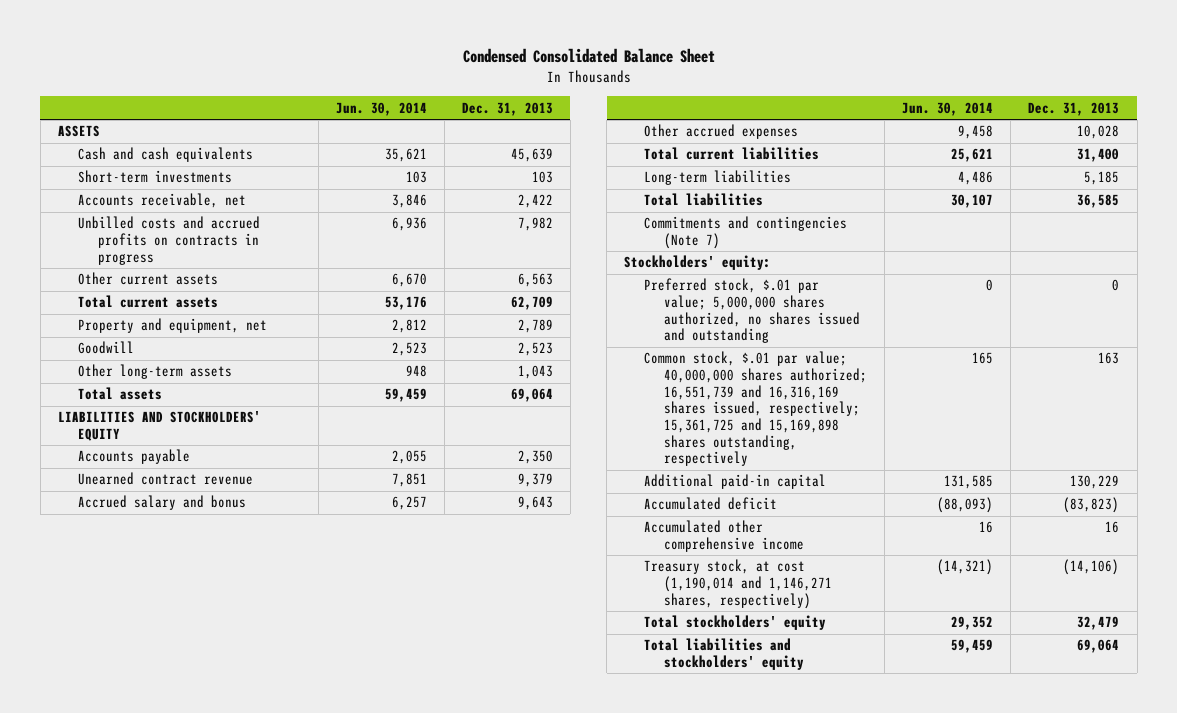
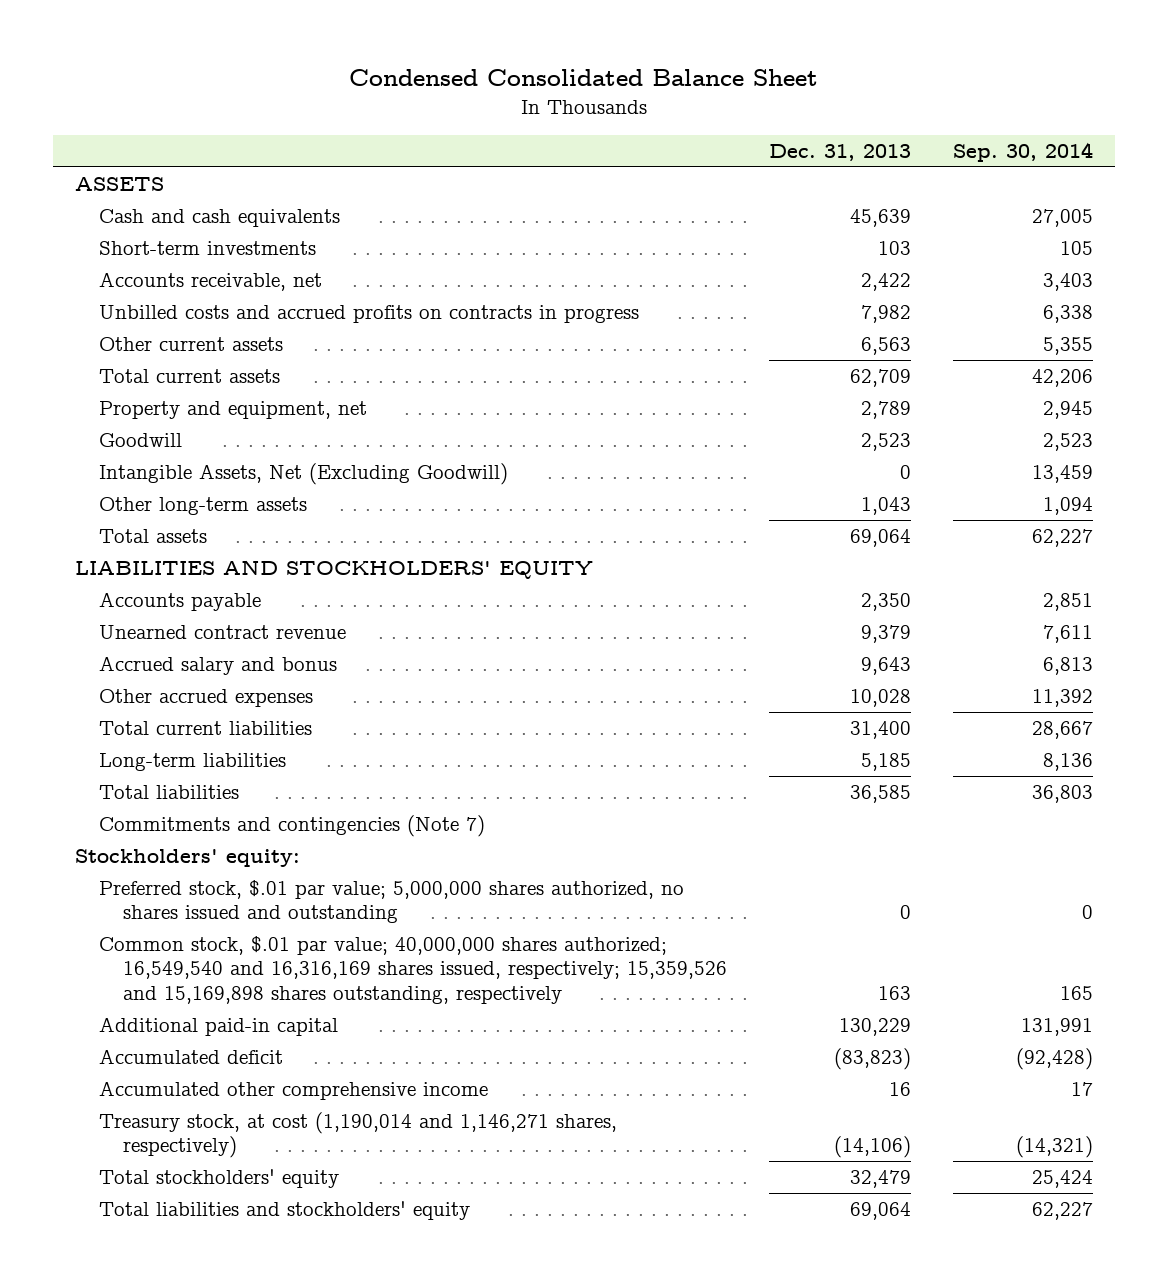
- | Jun. 30, 2014 | Dec. 31, 2013
+ | Dec. 31, 2013 | Sep. 30, 2014
+ Intangible Assets, Net (Excluding Goodwill) | 0 | 13,459
- Common stock, $.01 par value; 40,000,000 shares authorized; 16,551,739 and 16,316,169 shares issued, respectively; 15,361,725 and 15,169,898 shares outstanding, respectively | 165 | 163
+ Common stock, $.01 par value; 40,000,000 shares authorized; 16,549,540 and 16,316,169 shares issued, respectively; 15,359,526 and 15,169,898 shares outstanding, respectively | 163 | 165

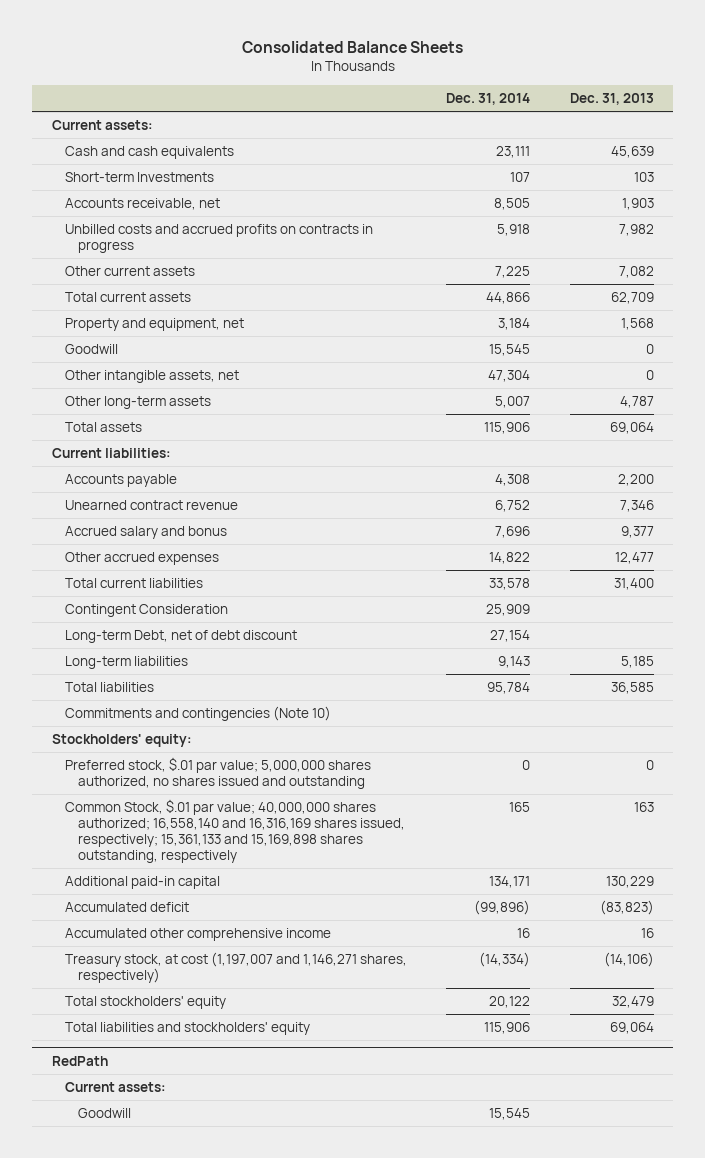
- Condensed Consolidated Balance Sheet
+ Consolidated Balance Sheets
- | Dec. 31, 2013 | Sep. 30, 2014
+ | Dec. 31, 2014 | Dec. 31, 2013
- ASSETS
+ Current assets:
- Short-term investments | 103 | 105
- Accounts receivable, net | 2,422 | 3,403
+ Short-term Investments | 107 | 103
+ Accounts receivable, net | 8,505 | 1,903
- Other current assets | 6,563 | 5,355
+ Other current assets | 7,225 | 7,082
- Property and equipment, net | 2,789 | 2,945
- Goodwill | 2,523 | 2,523
- Intangible Assets, Net (Excluding Goodwill) | 0 | 13,459
- Other long-term assets | 1,043 | 1,094
+ Property and equipment, net | 3,184 | 1,568
+ Goodwill | 15,545 | 0
+ Other intangible assets, net | 47,304 | 0
+ Other long-term assets | 5,007 | 4,787
- LIABILITIES AND STOCKHOLDERS' EQUITY
- Accounts payable | 2,350 | 2,851
- Unearned contract revenue | 9,379 | 7,611
- Accrued salary and bonus | 9,643 | 6,813
- Other accrued expenses | 10,028 | 11,392
+ Current liabilities:
+ Accounts payable | 4,308 | 2,200
+ Unearned contract revenue | 6,752 | 7,346
+ Accrued salary and bonus | 7,696 | 9,377
+ Other accrued expenses | 14,822 | 12,477
+ Contingent Consideration | 25,909 |
+ Long-term Debt, net of debt discount | 27,154 |
- Commitments and contingencies (Note 7)
+ Commitments and contingencies (Note 10)
- Common stock, $.01 par value; 40,000,000 shares authorized; 16,549,540 and 16,316,169 shares issued, respectively; 15,359,526 and 15,169,898 shares outstanding, respectively | 163 | 165
+ Common Stock, $.01 par value; 40,000,000 shares authorized; 16,558,140 and 16,316,169 shares issued, respectively; 15,361,133 and 15,169,898 shares outstanding, respectively | 165 | 163
- Treasury stock, at cost (1,190,014 and 1,146,271 shares, respectively) | (14,106) | (14,321)
+ Treasury stock, at cost (1,197,007 and 1,146,271 shares, respectively) | (14,334) | (14,106)
+ RedPath
+ Current assets:
+ Goodwill | 15,545 |

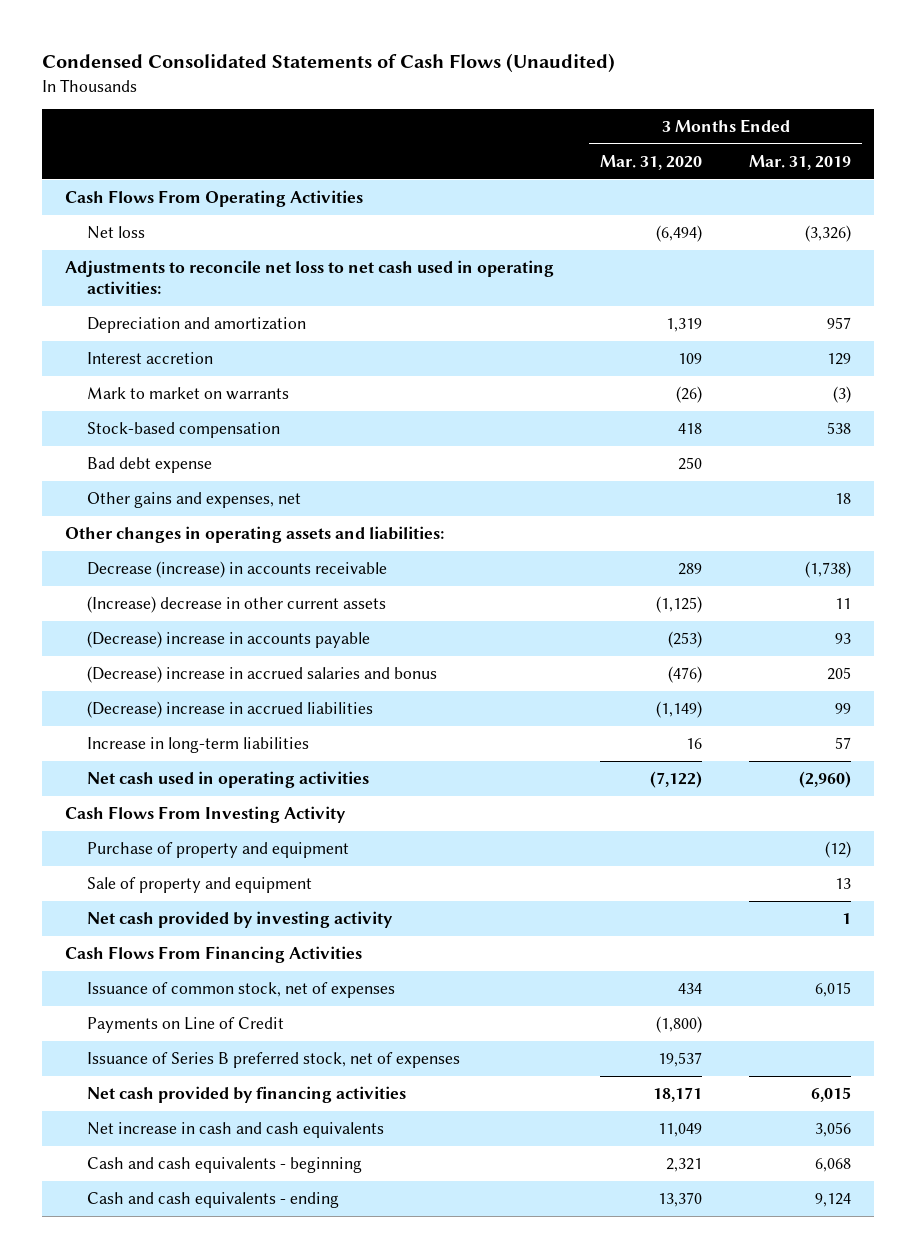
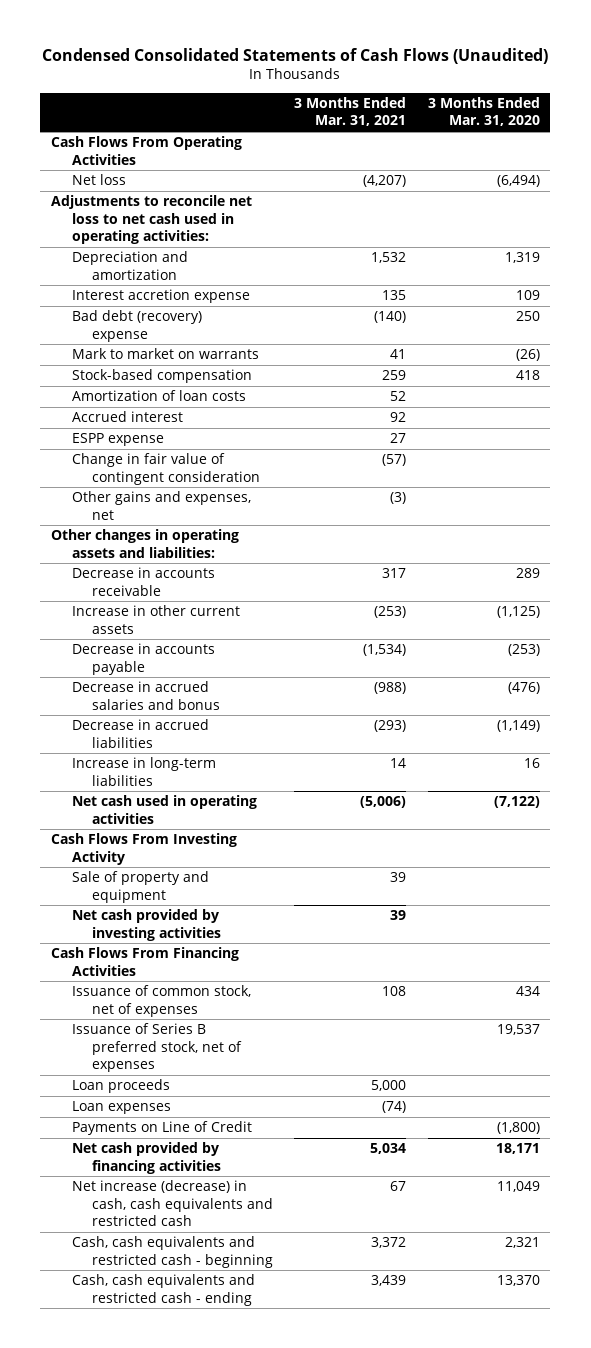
- | 3 Months Ended Mar. 31, 2020 | 3 Months Ended Mar. 31, 2019
+ | 3 Months Ended Mar. 31, 2021 | 3 Months Ended Mar. 31, 2020
- Interest accretion | 109 | 129
+ Interest accretion expense | 135 | 109
+ Bad debt (recovery) expense | (140) | 250
- Bad debt expense | 250 |
+ Amortization of loan costs | 52 |
+ Accrued interest | 92 |
+ ESPP expense | 27 |
+ Change in fair value of contingent consideration | (57) |
- Decrease (increase) in accounts receivable | 289 | (1,738)
- (Increase) decrease in other current assets | (1,125) | 11
- (Decrease) increase in accounts payable | (253) | 93
- (Decrease) increase in accrued salaries and bonus | (476) | 205
- (Decrease) increase in accrued liabilities | (1,149) | 99
+ Decrease in accounts receivable | 317 | 289
+ Increase in other current assets | (253) | (1,125)
+ Decrease in accounts payable | (1,534) | (253)
+ Decrease in accrued salaries and bonus | (988) | (476)
+ Decrease in accrued liabilities | (293) | (1,149)
- Purchase of property and equipment | | (12)
- Net cash provided by investing activity | | 1
+ Net cash provided by investing activities | 39 |
+ Loan proceeds | 5,000 |
+ Loan expenses | (74) |
moved down: Payments on Line of Credit | | (1,800)
- Net increase in cash and cash equivalents | 11,049 | 3,056
- Cash and cash equivalents - beginning | 2,321 | 6,068
- Cash and cash equivalents - ending | 13,370 | 9,124
+ Net increase (decrease) in cash, cash equivalents and restricted cash | 67 | 11,049
+ Cash, cash equivalents and restricted cash - beginning | 3,372 | 2,321
+ Cash, cash equivalents and restricted cash - ending | 3,439 | 13,370

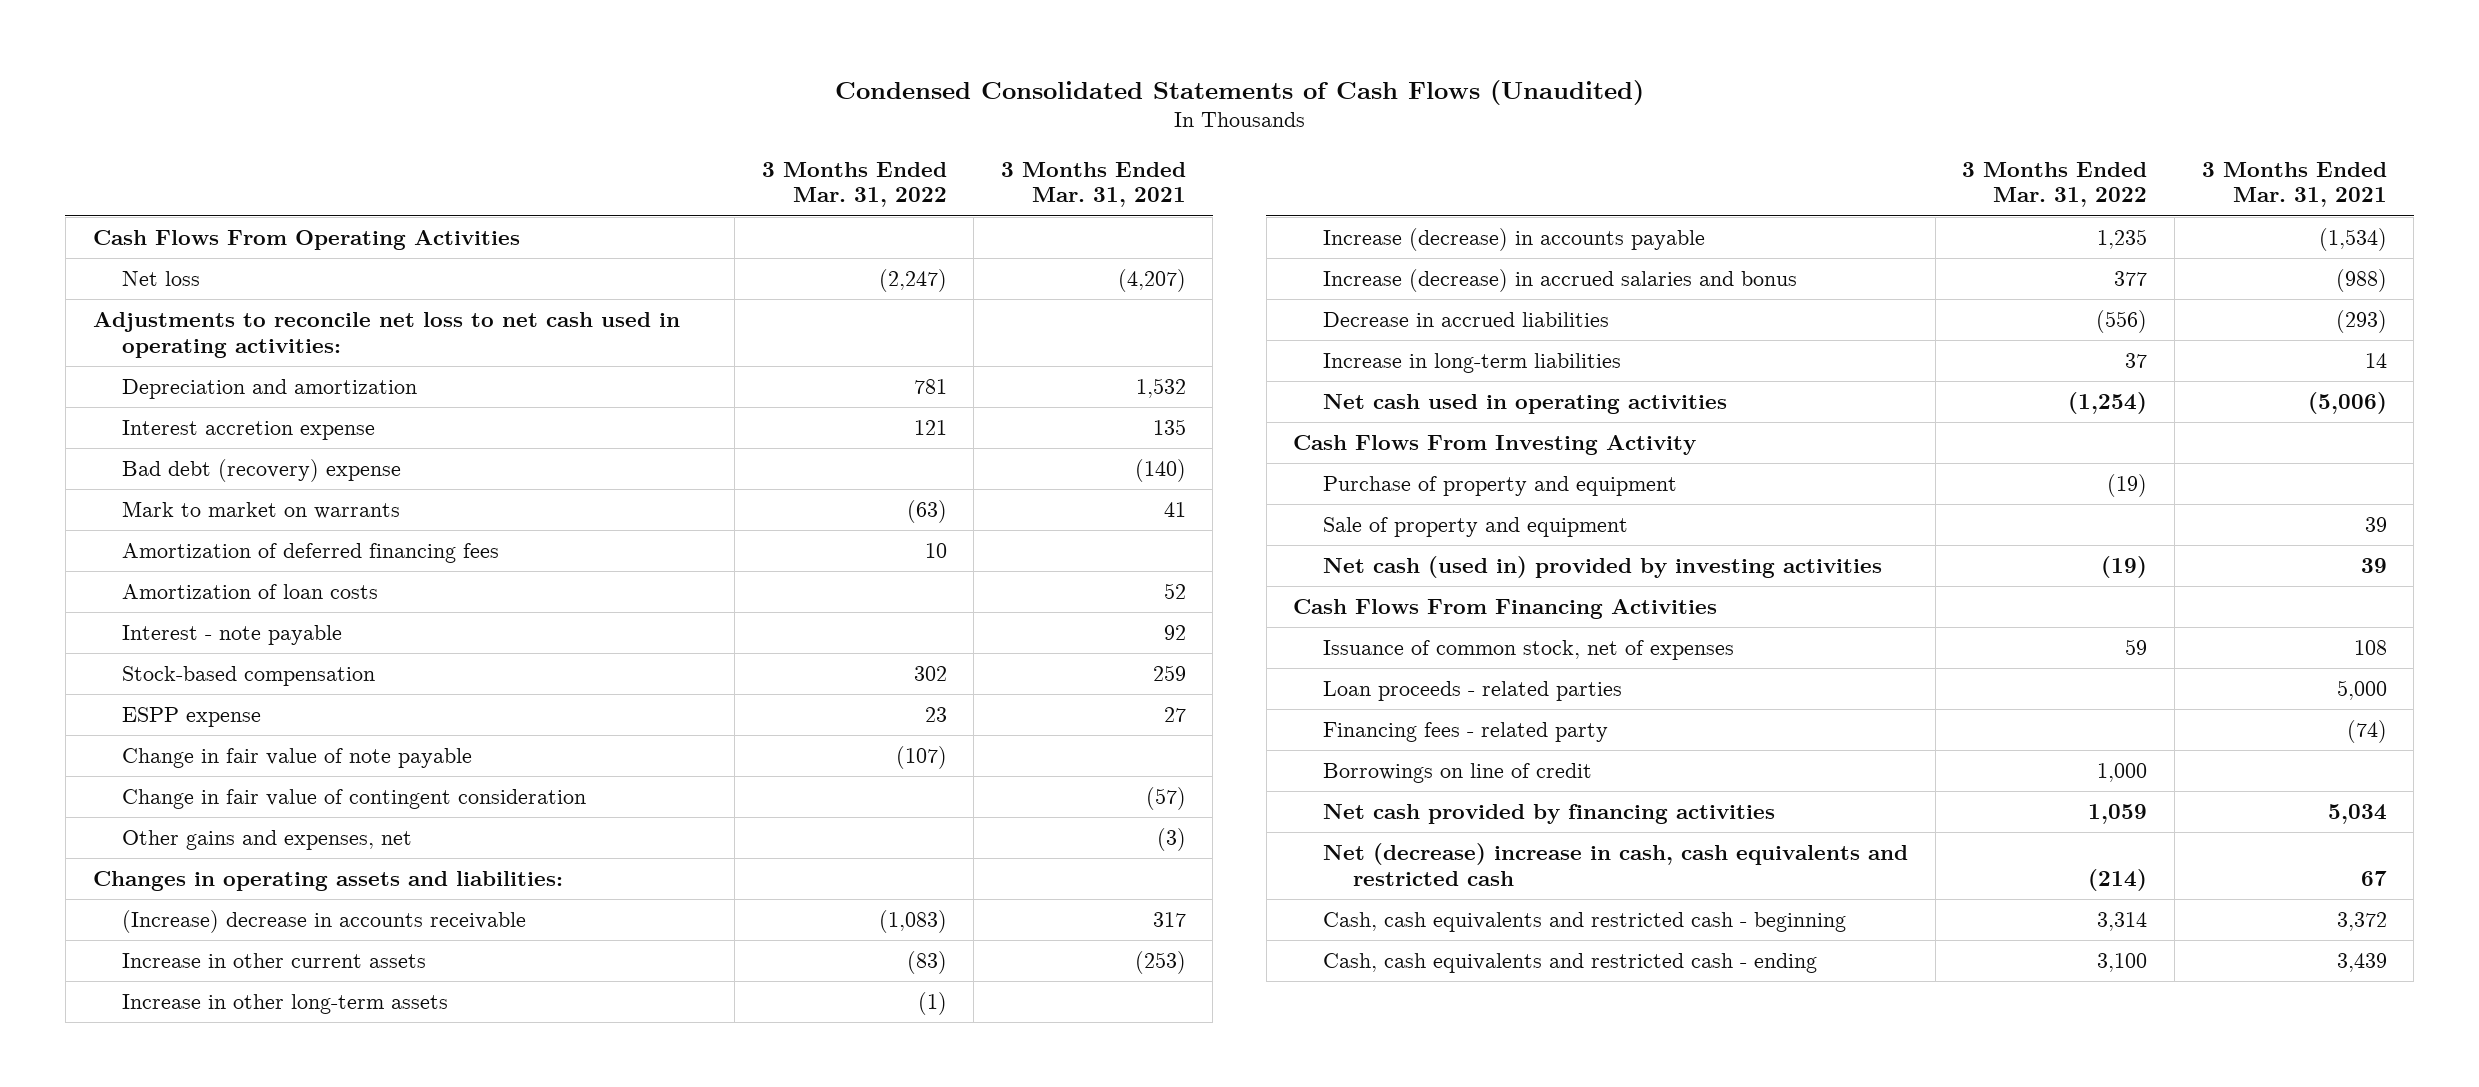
- | 3 Months Ended Mar. 31, 2021 | 3 Months Ended Mar. 31, 2020
+ | 3 Months Ended Mar. 31, 2022 | 3 Months Ended Mar. 31, 2021
+ Amortization of deferred financing fees | 10 |
- Accrued interest | 92 |
+ Interest - note payable | | 92
moved down: Stock-based compensation | 302 | 259
+ Change in fair value of note payable | (107) |
- Other changes in operating assets and liabilities:
- Decrease in accounts receivable | 317 | 289
+ Changes in operating assets and liabilities:
+ (Increase) decrease in accounts receivable | (1,083) | 317
- Decrease in accounts payable | (1,534) | (253)
- Decrease in accrued salaries and bonus | (988) | (476)
+ Increase in other long-term assets | (1) |
+ Increase (decrease) in accounts payable | 1,235 | (1,534)
+ Increase (decrease) in accrued salaries and bonus | 377 | (988)
+ Purchase of property and equipment | (19) |
- Net cash provided by investing activities | 39 |
+ Net cash (used in) provided by investing activities | (19) | 39
- Issuance of Series B preferred stock, net of expenses | | 19,537
- Loan proceeds | 5,000 |
- Loan expenses | (74) |
- Payments on Line of Credit | | (1,800)
+ Loan proceeds - related parties | | 5,000
+ Financing fees - related party | | (74)
+ Borrowings on line of credit | 1,000 |
- Net increase (decrease) in cash, cash equivalents and restricted cash | 67 | 11,049
+ Net (decrease) increase in cash, cash equivalents and restricted cash | (214) | 67

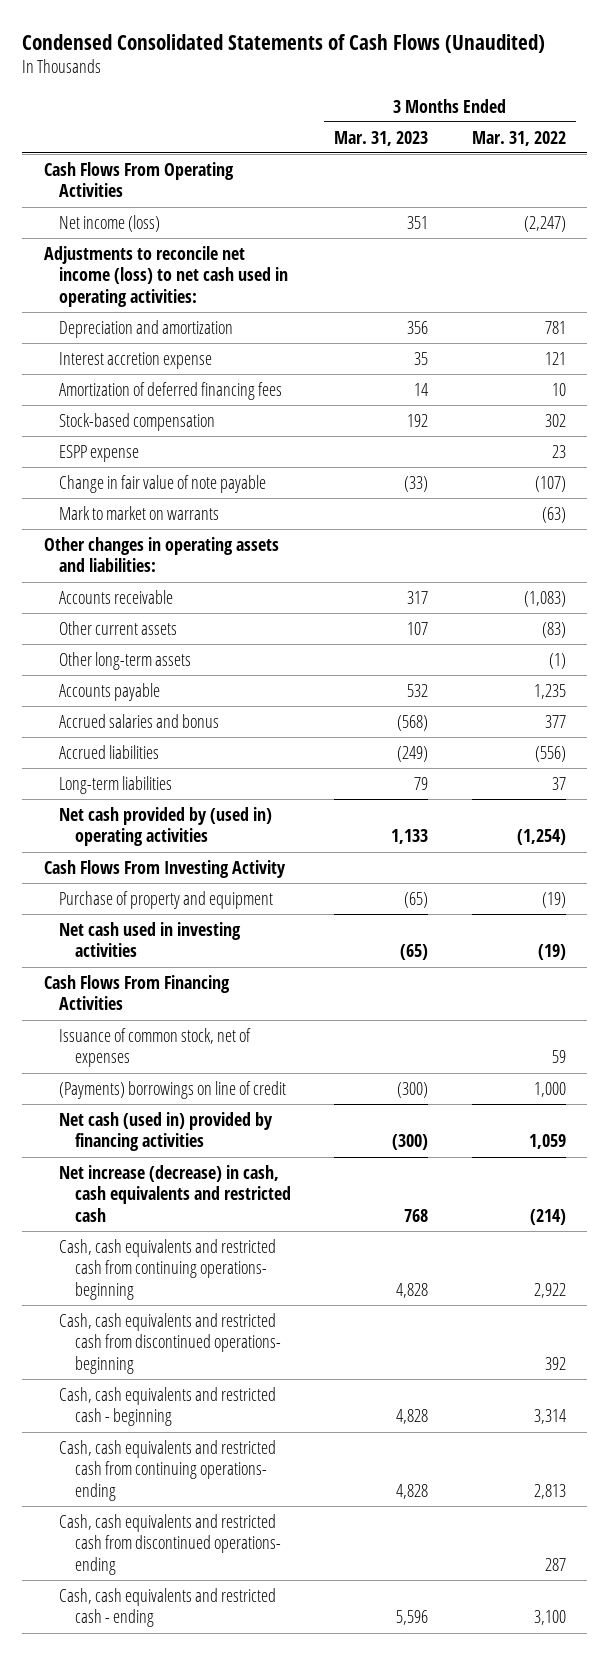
- | 3 Months Ended Mar. 31, 2022 | 3 Months Ended Mar. 31, 2021
+ | 3 Months Ended Mar. 31, 2023 | 3 Months Ended Mar. 31, 2022
- Net loss | (2,247) | (4,207)
- Adjustments to reconcile net loss to net cash used in operating activities:
+ Net income (loss) | 351 | (2,247)
+ Adjustments to reconcile net income (loss) to net cash used in operating activities:
- Bad debt (recovery) expense | | (140)
- Amortization of loan costs | | 52
- Interest - note payable | | 92
- Change in fair value of contingent consideration | | (57)
- Other gains and expenses, net | | (3)
- Changes in operating assets and liabilities:
- (Increase) decrease in accounts receivable | (1,083) | 317
- Increase in other current assets | (83) | (253)
- Increase in other long-term assets | (1) |
- Increase (decrease) in accounts payable | 1,235 | (1,534)
- Increase (decrease) in accrued salaries and bonus | 377 | (988)
- Decrease in accrued liabilities | (556) | (293)
- Increase in long-term liabilities | 37 | 14
- Net cash used in operating activities | (1,254) | (5,006)
moved down: Mark to market on warrants | | (63)
+ Other changes in operating assets and liabilities:
+ Accounts receivable | 317 | (1,083)
+ Other current assets | 107 | (83)
+ Other long-term assets | | (1)
+ Accounts payable | 532 | 1,235
+ Accrued salaries and bonus | (568) | 377
+ Accrued liabilities | (249) | (556)
+ Long-term liabilities | 79 | 37
+ Net cash provided by (used in) operating activities | 1,133 | (1,254)
- Sale of property and equipment | | 39
- Net cash (used in) provided by investing activities | (19) | 39
+ Net cash used in investing activities | (65) | (19)
- Loan proceeds - related parties | | 5,000
- Financing fees - related party | | (74)
- Borrowings on line of credit | 1,000 |
- Net cash provided by financing activities | 1,059 | 5,034
- Net (decrease) increase in cash, cash equivalents and restricted cash | (214) | 67
+ (Payments) borrowings on line of credit | (300) | 1,000
+ Net cash (used in) provided by financing activities | (300) | 1,059
+ Net increase (decrease) in cash, cash equivalents and restricted cash | 768 | (214)
+ Cash, cash equivalents and restricted cash from continuing operations- beginning | 4,828 | 2,922
+ Cash, cash equivalents and restricted cash from discontinued operations- beginning | | 392
+ Cash, cash equivalents and restricted cash from continuing operations- ending | 4,828 | 2,813
+ Cash, cash equivalents and restricted cash from discontinued operations- ending | | 287

